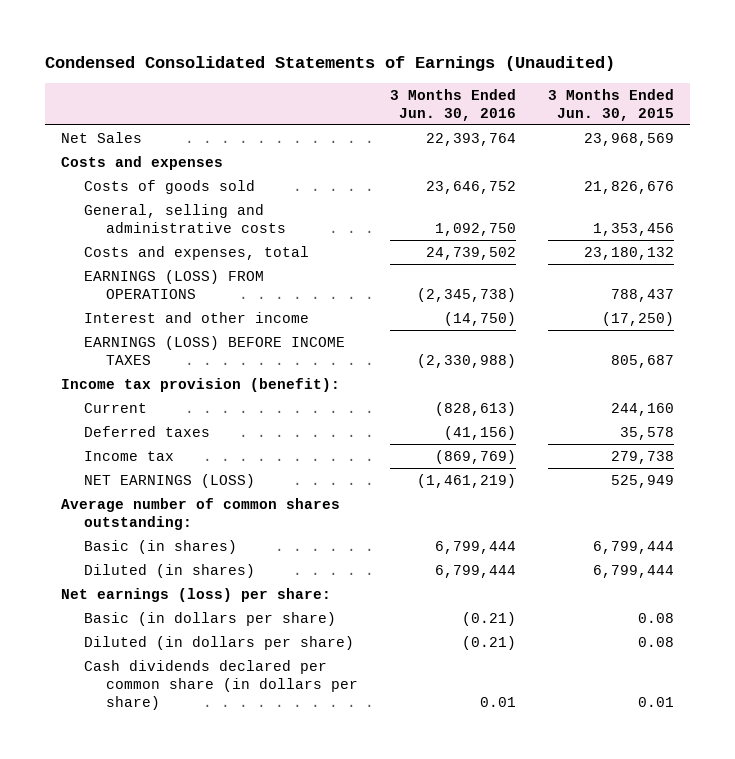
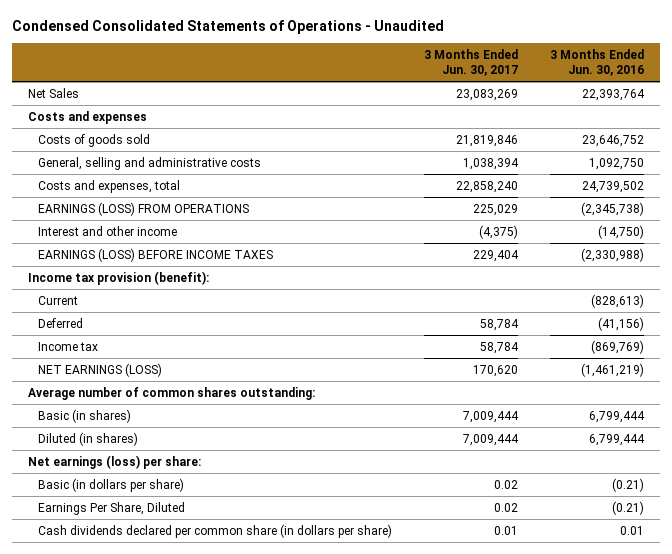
- Condensed Consolidated Statements of Earnings (Unaudited)
+ Condensed Consolidated Statements of Operations - Unaudited
- | 3 Months Ended Jun. 30, 2016 | 3 Months Ended Jun. 30, 2015
+ | 3 Months Ended Jun. 30, 2017 | 3 Months Ended Jun. 30, 2016
- Deferred taxes | (41,156) | 35,578
+ Deferred | 58,784 | (41,156)
- Diluted (in dollars per share) | (0.21) | 0.08
+ Earnings Per Share, Diluted | 0.02 | (0.21)

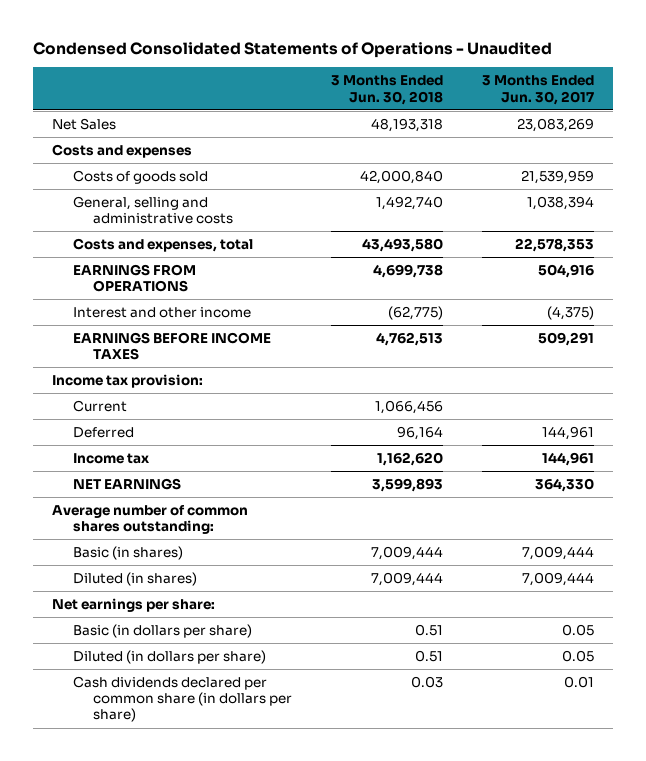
- | 3 Months Ended Jun. 30, 2017 | 3 Months Ended Jun. 30, 2016
+ | 3 Months Ended Jun. 30, 2018 | 3 Months Ended Jun. 30, 2017
- Costs of goods sold | 21,819,846 | 23,646,752
+ Costs of goods sold | 42,000,840 | 21,539,959
- Costs and expenses, total | 22,858,240 | 24,739,502
- EARNINGS (LOSS) FROM OPERATIONS | 225,029 | (2,345,738)
+ Costs and expenses, total | 43,493,580 | 22,578,353
+ EARNINGS FROM OPERATIONS | 4,699,738 | 504,916
- EARNINGS (LOSS) BEFORE INCOME TAXES | 229,404 | (2,330,988)
- Income tax provision (benefit):
+ EARNINGS BEFORE INCOME TAXES | 4,762,513 | 509,291
+ Income tax provision:
- Deferred | 58,784 | (41,156)
- Income tax | 58,784 | (869,769)
- NET EARNINGS (LOSS) | 170,620 | (1,461,219)
+ Deferred | 96,164 | 144,961
+ Income tax | 1,162,620 | 144,961
+ NET EARNINGS | 3,599,893 | 364,330
- Net earnings (loss) per share:
- Basic (in dollars per share) | 0.02 | (0.21)
- Earnings Per Share, Diluted | 0.02 | (0.21)
+ Net earnings per share:
+ Basic (in dollars per share) | 0.51 | 0.05
+ Diluted (in dollars per share) | 0.51 | 0.05

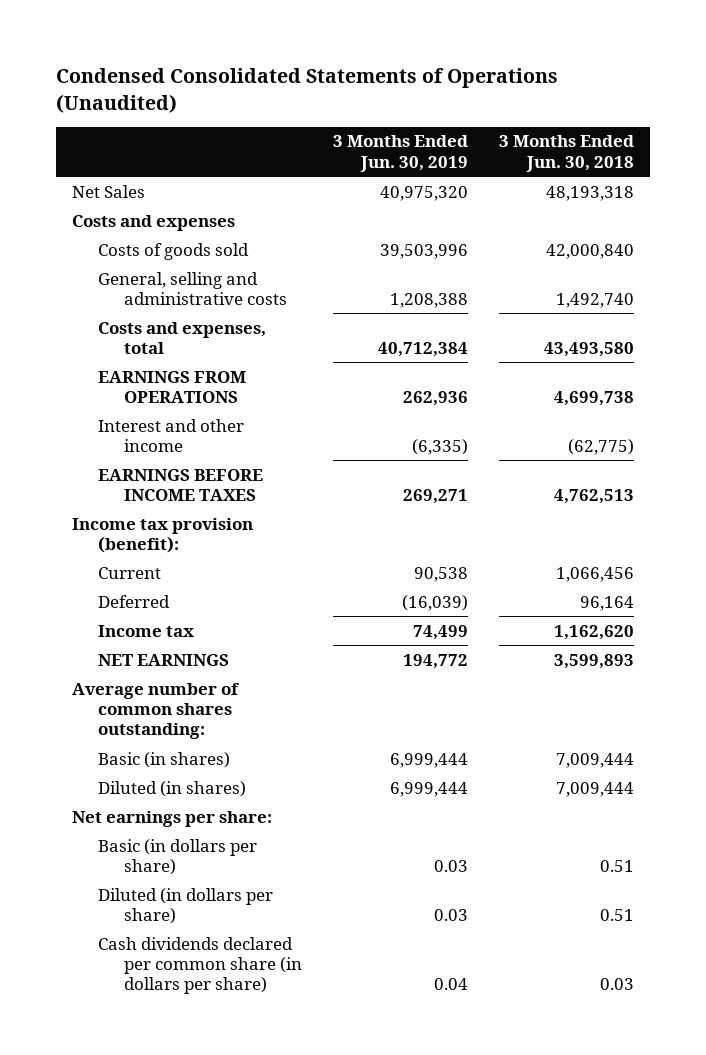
- Condensed Consolidated Statements of Operations - Unaudited
+ Condensed Consolidated Statements of Operations (Unaudited)
- | 3 Months Ended Jun. 30, 2018 | 3 Months Ended Jun. 30, 2017
+ | 3 Months Ended Jun. 30, 2019 | 3 Months Ended Jun. 30, 2018
- Income tax provision:
+ Income tax provision (benefit):

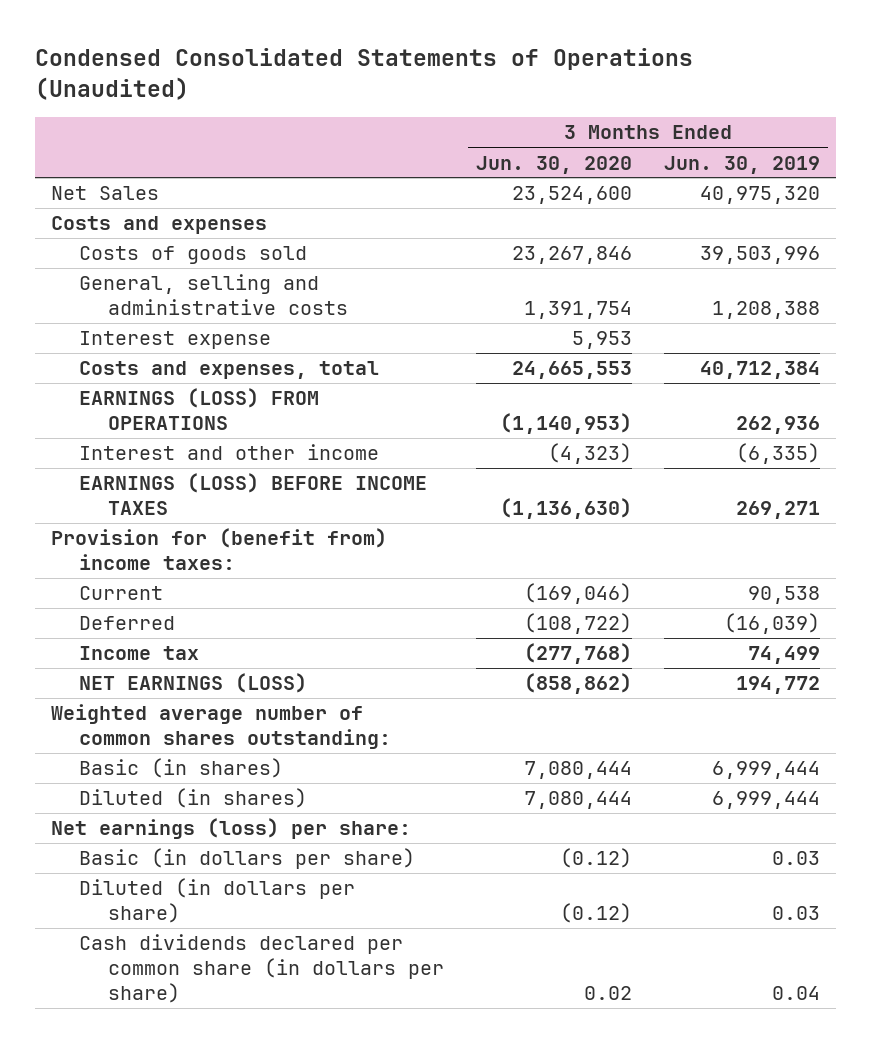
- | 3 Months Ended Jun. 30, 2019 | 3 Months Ended Jun. 30, 2018
+ | 3 Months Ended Jun. 30, 2020 | 3 Months Ended Jun. 30, 2019
+ Interest expense | 5,953 |
- EARNINGS FROM OPERATIONS | 262,936 | 4,699,738
+ EARNINGS (LOSS) FROM OPERATIONS | (1,140,953) | 262,936
- EARNINGS BEFORE INCOME TAXES | 269,271 | 4,762,513
- Income tax provision (benefit):
+ EARNINGS (LOSS) BEFORE INCOME TAXES | (1,136,630) | 269,271
+ Provision for (benefit from) income taxes:
- NET EARNINGS | 194,772 | 3,599,893
- Average number of common shares outstanding:
+ NET EARNINGS (LOSS) | (858,862) | 194,772
+ Weighted average number of common shares outstanding:
- Net earnings per share:
+ Net earnings (loss) per share:

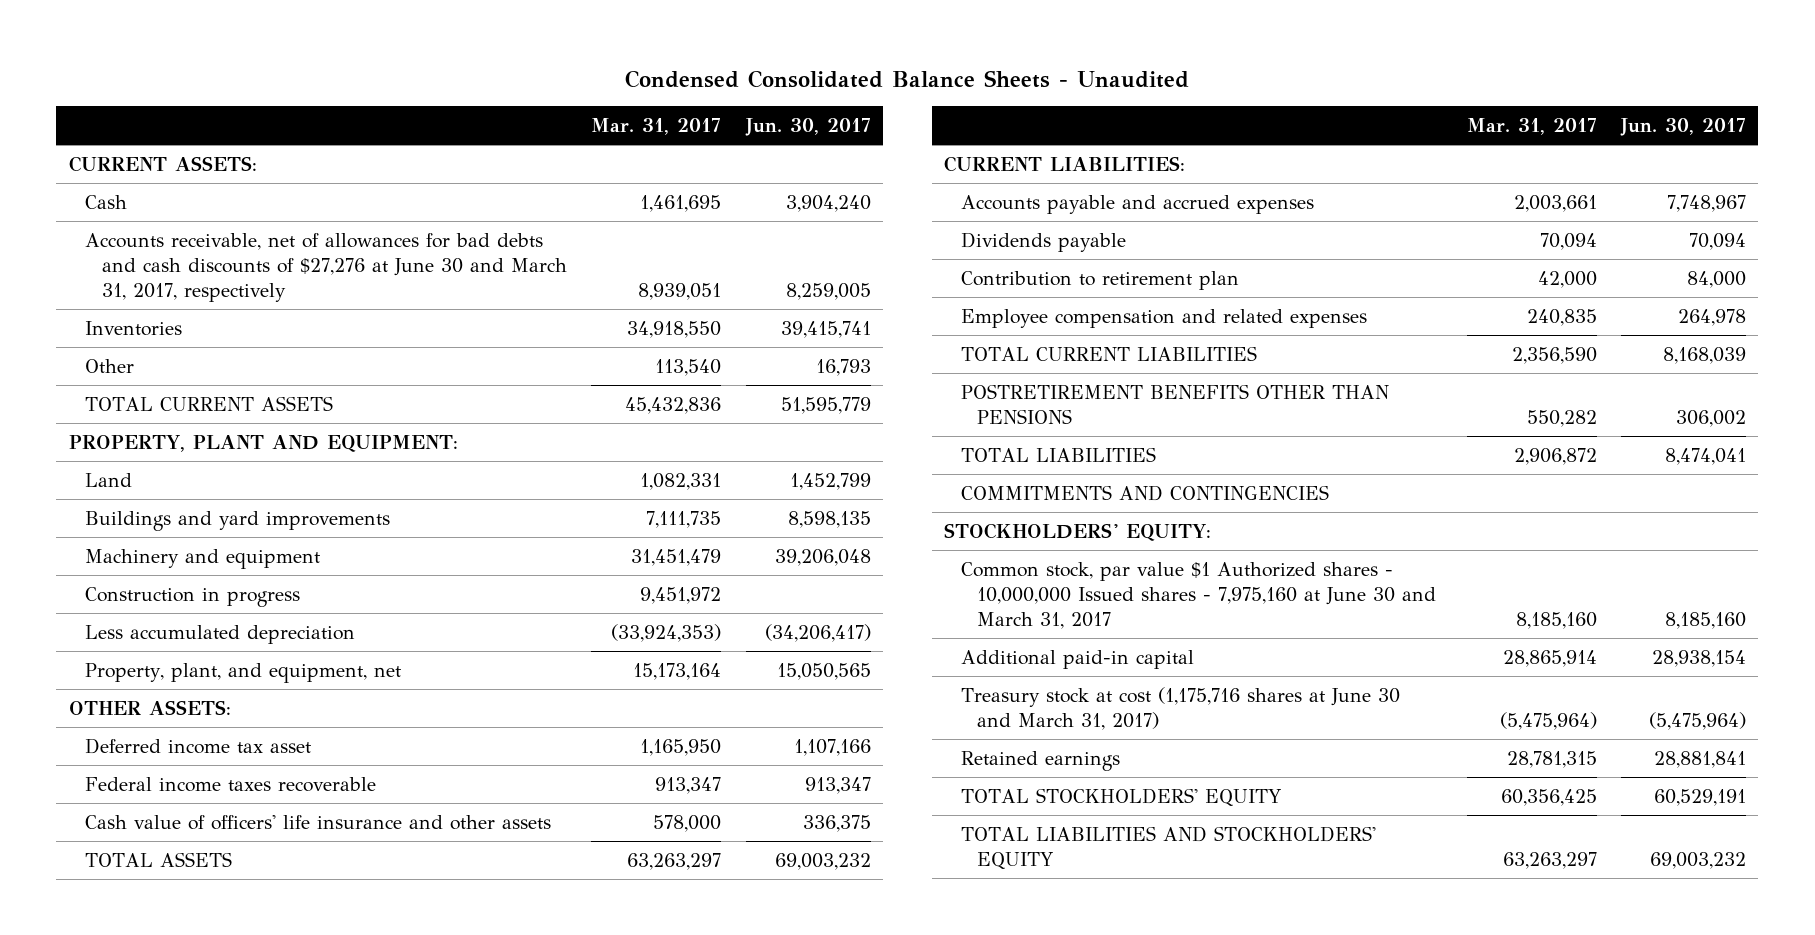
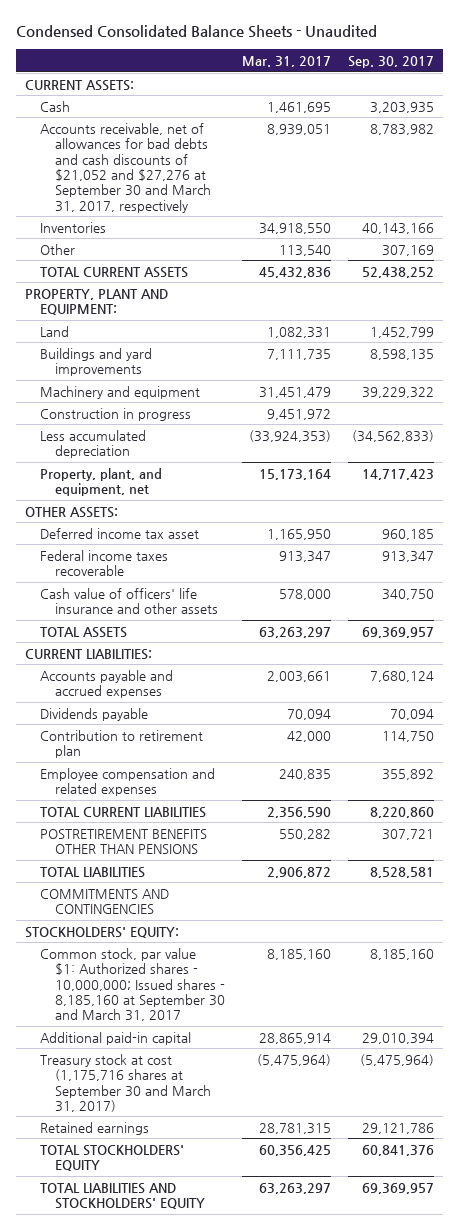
- | Mar. 31, 2017 | Jun. 30, 2017
+ | Mar. 31, 2017 | Sep. 30, 2017
- Accounts receivable, net of allowances for bad debts and cash discounts of $27,276 at June 30 and March 31, 2017, respectively | 8,939,051 | 8,259,005
+ Accounts receivable, net of allowances for bad debts and cash discounts of $21,052 and $27,276 at September 30 and March 31, 2017, respectively | 8,939,051 | 8,783,982
- Common stock, par value $1 Authorized shares - 10,000,000 Issued shares - 7,975,160 at June 30 and March 31, 2017 | 8,185,160 | 8,185,160
+ Common stock, par value $1: Authorized shares - 10,000,000; Issued shares - 8,185,160 at September 30 and March 31, 2017 | 8,185,160 | 8,185,160
- Treasury stock at cost (1,175,716 shares at June 30 and March 31, 2017) | (5,475,964) | (5,475,964)
+ Treasury stock at cost (1,175,716 shares at September 30 and March 31, 2017) | (5,475,964) | (5,475,964)

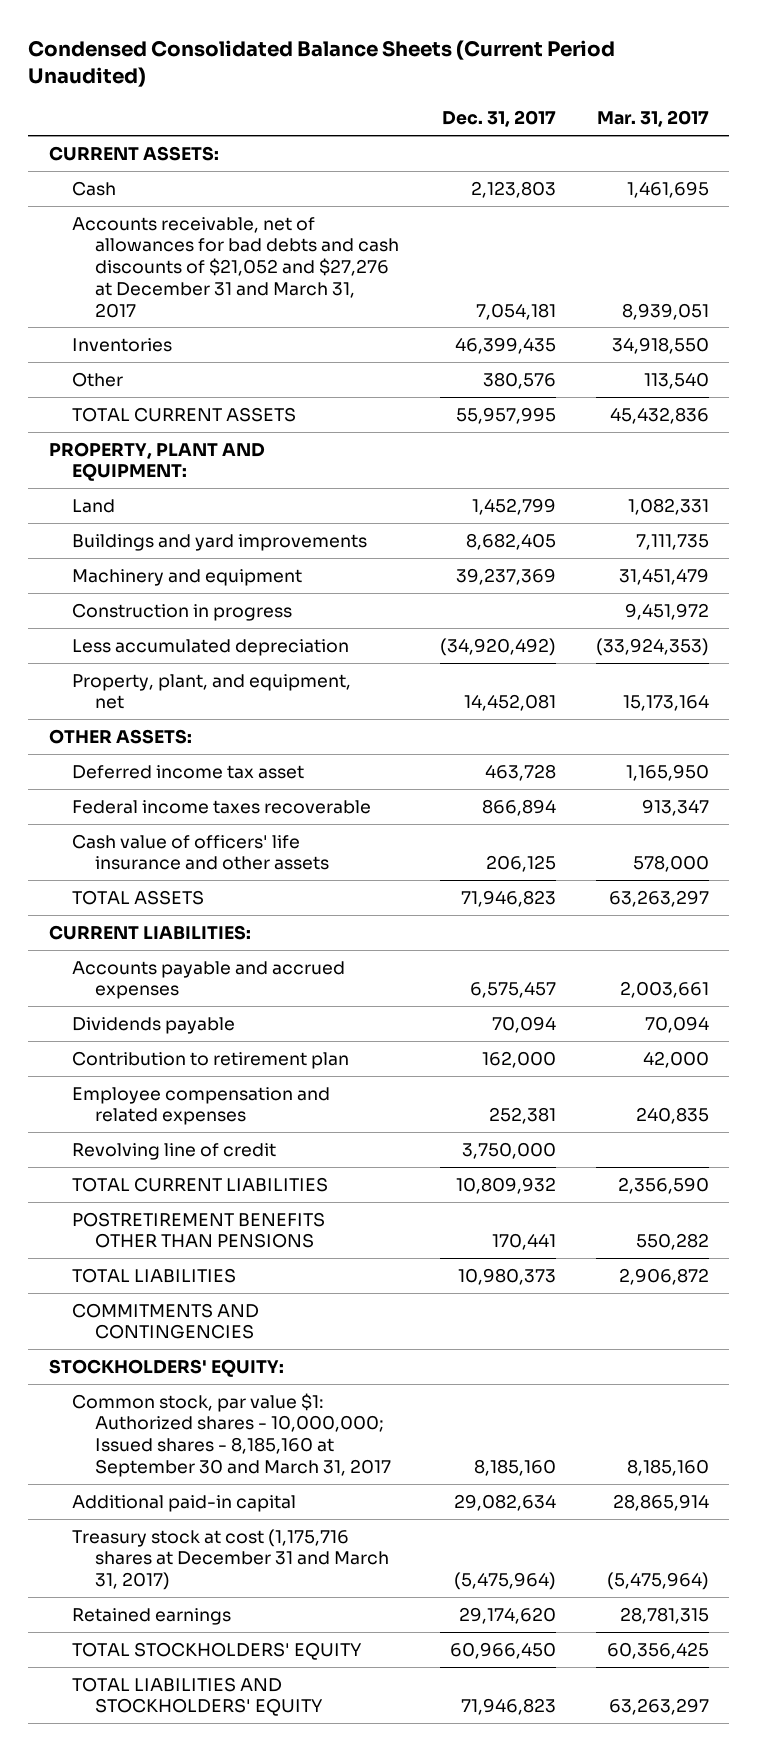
- Condensed Consolidated Balance Sheets - Unaudited
+ Condensed Consolidated Balance Sheets (Current Period Unaudited)
- | Mar. 31, 2017 | Sep. 30, 2017
+ | Dec. 31, 2017 | Mar. 31, 2017
- Accounts receivable, net of allowances for bad debts and cash discounts of $21,052 and $27,276 at September 30 and March 31, 2017, respectively | 8,939,051 | 8,783,982
+ Accounts receivable, net of allowances for bad debts and cash discounts of $21,052 and $27,276 at December 31 and March 31, 2017 | 7,054,181 | 8,939,051
+ Revolving line of credit | 3,750,000 |
- Treasury stock at cost (1,175,716 shares at September 30 and March 31, 2017) | (5,475,964) | (5,475,964)
+ Treasury stock at cost (1,175,716 shares at December 31 and March 31, 2017) | (5,475,964) | (5,475,964)

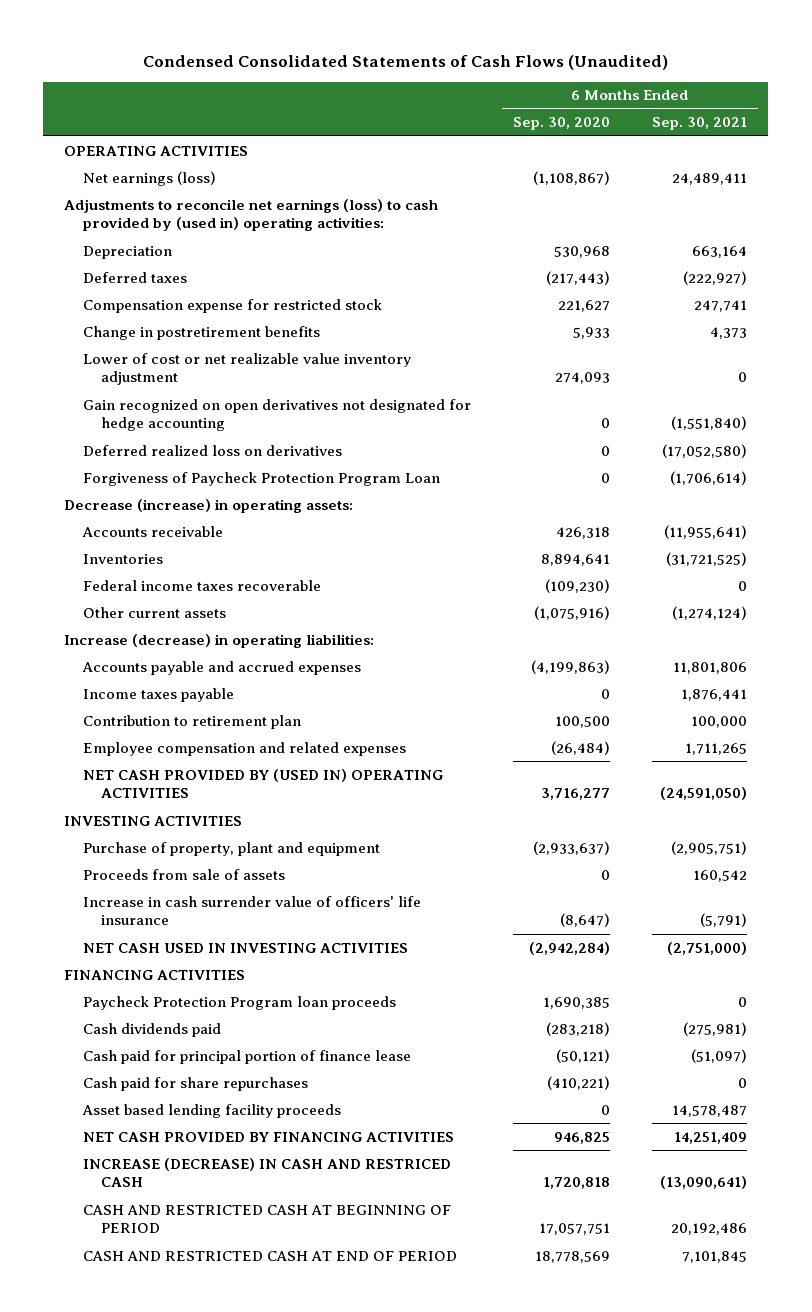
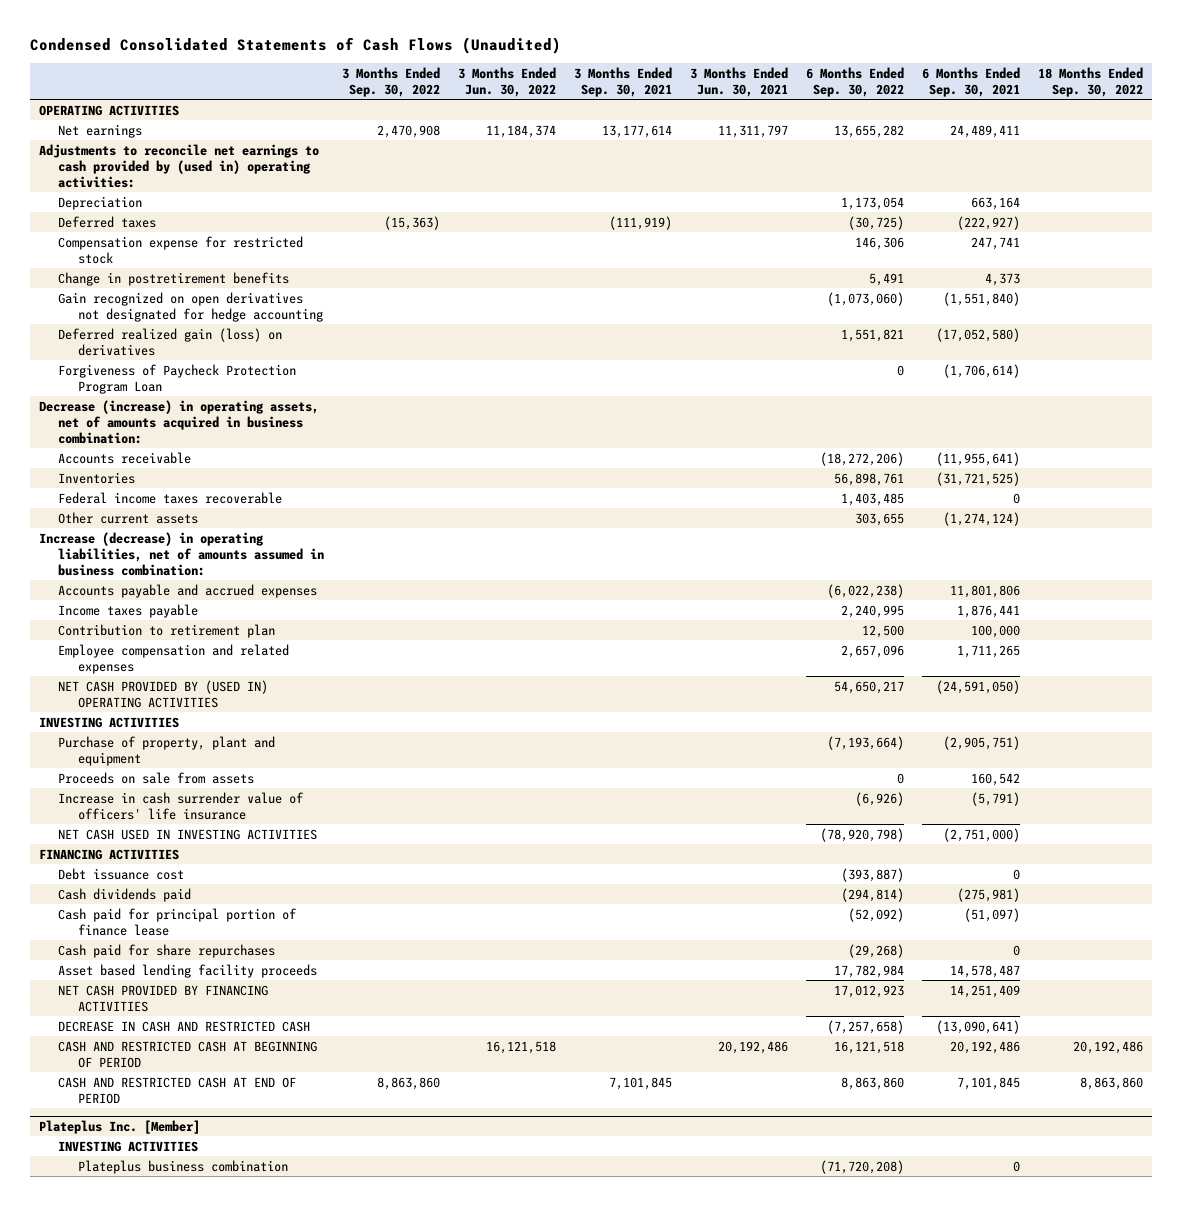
- | 6 Months Ended Sep. 30, 2020 | 6 Months Ended Sep. 30, 2021
+ | 3 Months Ended Sep. 30, 2022 | 3 Months Ended Jun. 30, 2022 | 3 Months Ended Sep. 30, 2021 | 3 Months Ended Jun. 30, 2021 | 6 Months Ended Sep. 30, 2022 | 6 Months Ended Sep. 30, 2021 | 18 Months Ended Sep. 30, 2022
- Net earnings (loss) | (1,108,867) | 24,489,411
- Adjustments to reconcile net earnings (loss) to cash provided by (used in) operating activities:
+ Net earnings | 2,470,908 | 11,184,374 | 13,177,614 | 11,311,797 | 13,655,282 | 24,489,411 |
+ Adjustments to reconcile net earnings to cash provided by (used in) operating activities:
- Lower of cost or net realizable value inventory adjustment | 274,093 | 0
- Deferred realized loss on derivatives | 0 | (17,052,580)
+ Deferred realized gain (loss) on derivatives | | | | | 1,551,821 | (17,052,580) |
- Decrease (increase) in operating assets:
+ Decrease (increase) in operating assets, net of amounts acquired in business combination:
- Increase (decrease) in operating liabilities:
+ Increase (decrease) in operating liabilities, net of amounts assumed in business combination:
- Proceeds from sale of assets | 0 | 160,542
+ Proceeds on sale from assets | | | | | 0 | 160,542 |
- Paycheck Protection Program loan proceeds | 1,690,385 | 0
+ Debt issuance cost | | | | | (393,887) | 0 |
- INCREASE (DECREASE) IN CASH AND RESTRICED CASH | 1,720,818 | (13,090,641)
+ DECREASE IN CASH AND RESTRICTED CASH | | | | | (7,257,658) | (13,090,641) |
+ Plateplus Inc. [Member]
+ INVESTING ACTIVITIES
+ Plateplus business combination | | | | | (71,720,208) | 0 |

